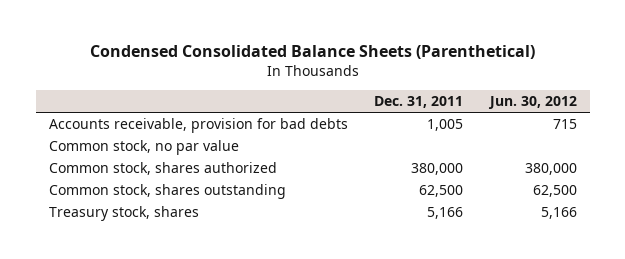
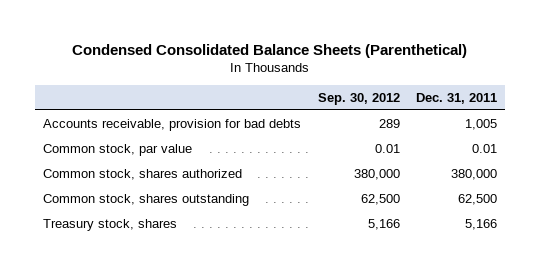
- | Dec. 31, 2011 | Jun. 30, 2012
+ | Sep. 30, 2012 | Dec. 31, 2011
- Common stock, no par value
+ Common stock, par value | 0.01 | 0.01

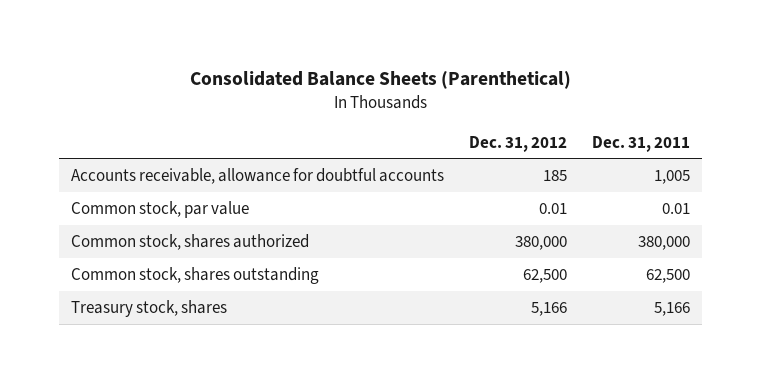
- Condensed Consolidated Balance Sheets (Parenthetical)
+ Consolidated Balance Sheets (Parenthetical)
- | Sep. 30, 2012 | Dec. 31, 2011
+ | Dec. 31, 2012 | Dec. 31, 2011
- Accounts receivable, provision for bad debts | 289 | 1,005
+ Accounts receivable, allowance for doubtful accounts | 185 | 1,005

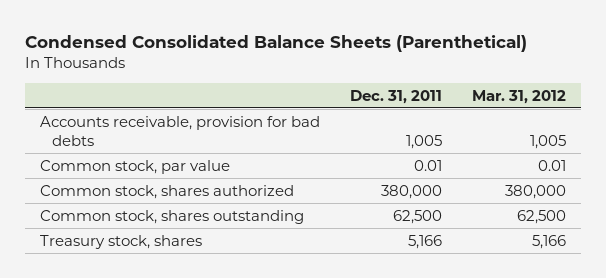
- Consolidated Balance Sheets (Parenthetical)
+ Condensed Consolidated Balance Sheets (Parenthetical)
- | Dec. 31, 2012 | Dec. 31, 2011
+ | Dec. 31, 2011 | Mar. 31, 2012
- Accounts receivable, allowance for doubtful accounts | 185 | 1,005
+ Accounts receivable, provision for bad debts | 1,005 | 1,005

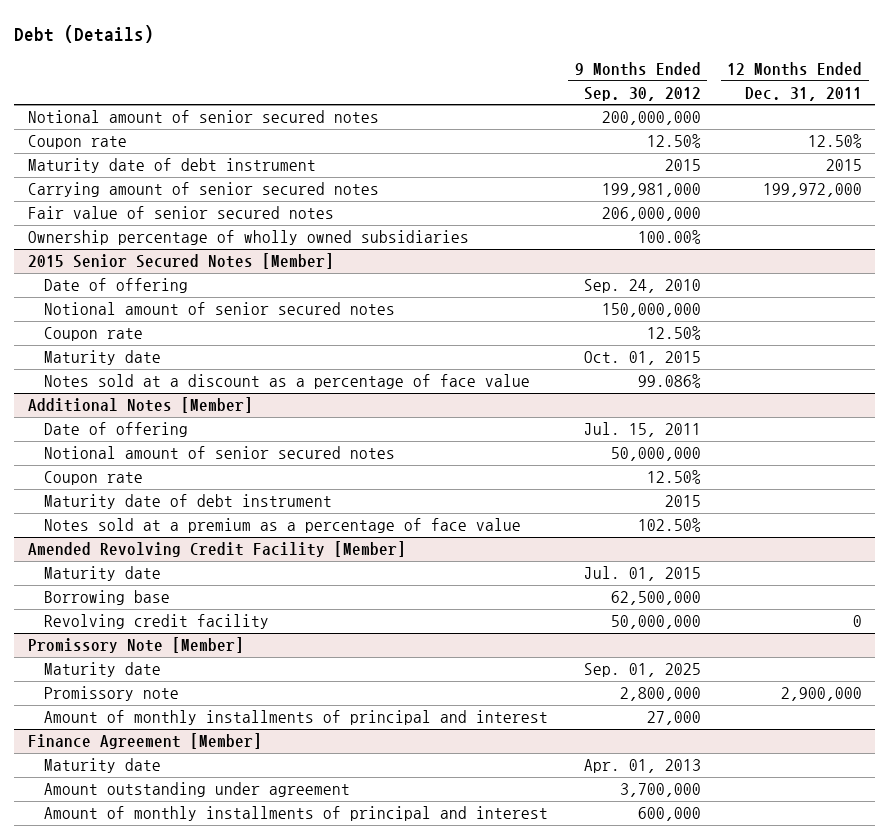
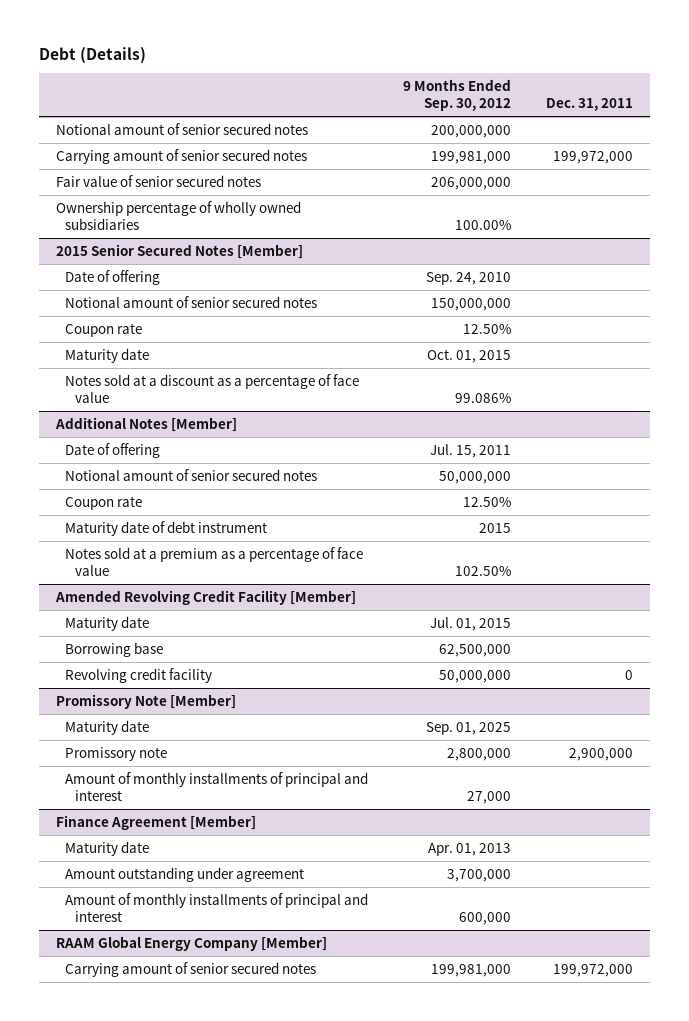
- | 9 Months Ended Sep. 30, 2012 | 12 Months Ended Dec. 31, 2011
+ | 9 Months Ended Sep. 30, 2012 | Dec. 31, 2011
- Coupon rate | 12.50% | 12.50%
- Maturity date of debt instrument | 2015 | 2015
+ RAAM Global Energy Company [Member]
+ Carrying amount of senior secured notes | 199,981,000 | 199,972,000

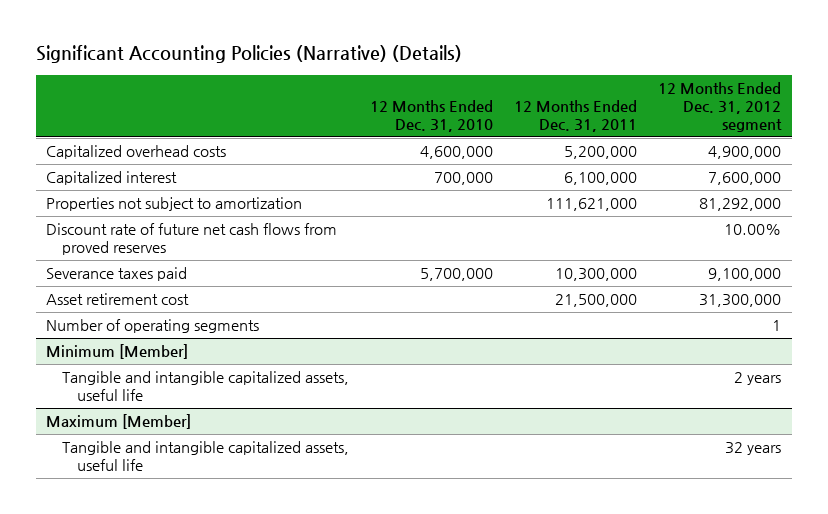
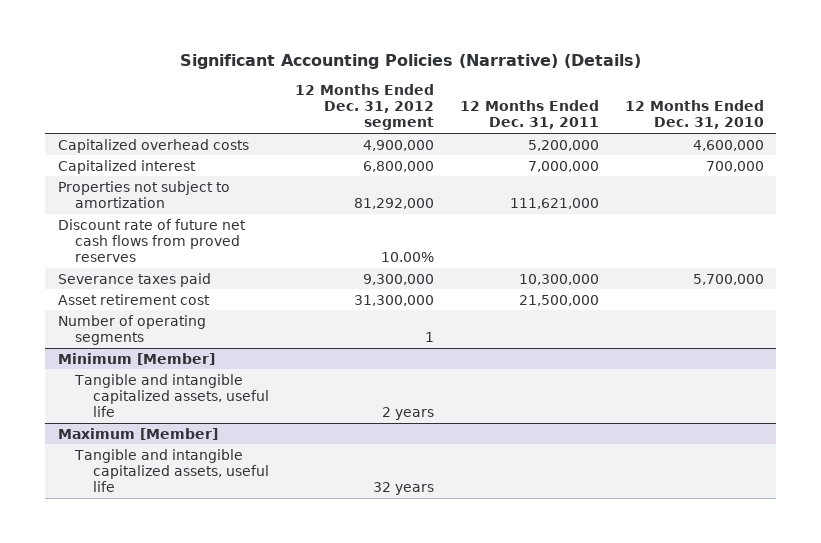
- | 12 Months Ended Dec. 31, 2010 | 12 Months Ended Dec. 31, 2011 | 12 Months Ended Dec. 31, 2012 segment
+ | 12 Months Ended Dec. 31, 2012 segment | 12 Months Ended Dec. 31, 2011 | 12 Months Ended Dec. 31, 2010
- Capitalized interest | 700,000 | 6,100,000 | 7,600,000
+ Capitalized interest | 6,800,000 | 7,000,000 | 700,000
- Severance taxes paid | 5,700,000 | 10,300,000 | 9,100,000
+ Severance taxes paid | 9,300,000 | 10,300,000 | 5,700,000

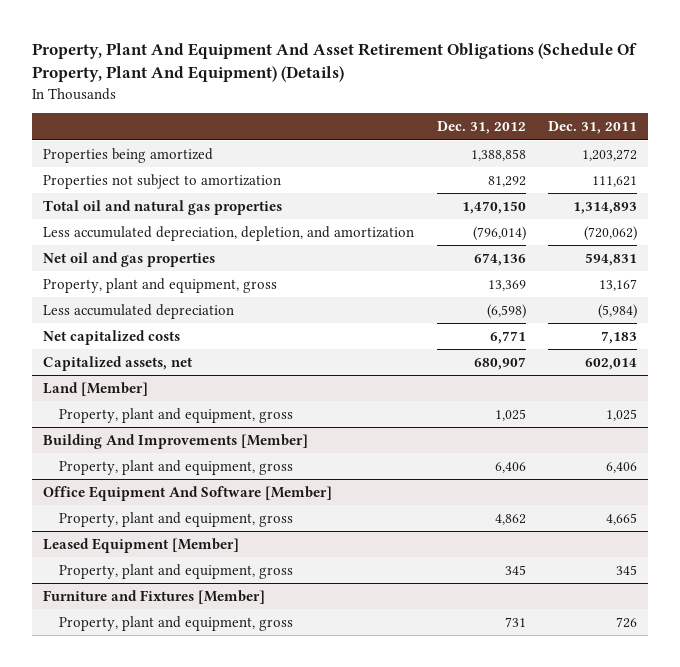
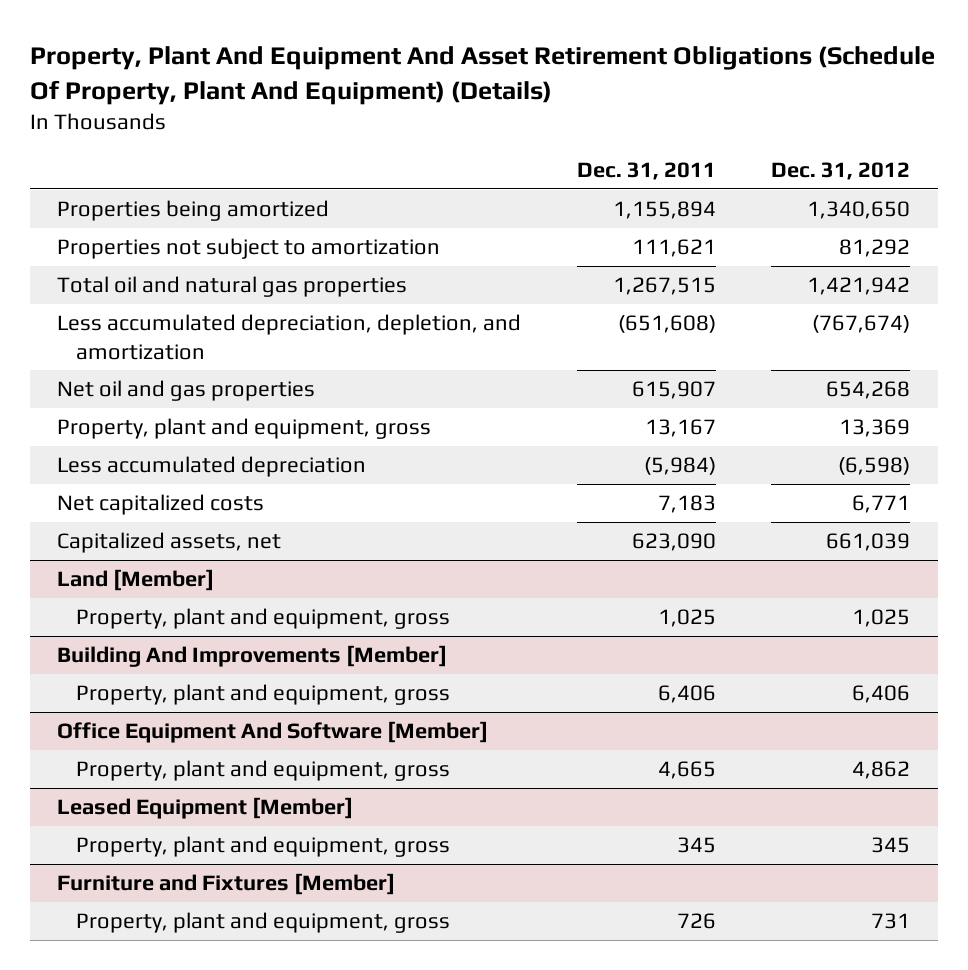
- | Dec. 31, 2012 | Dec. 31, 2011
+ | Dec. 31, 2011 | Dec. 31, 2012
- Properties being amortized | 1,388,858 | 1,203,272
+ Properties being amortized | 1,155,894 | 1,340,650
- Total oil and natural gas properties | 1,470,150 | 1,314,893
- Less accumulated depreciation, depletion, and amortization | (796,014) | (720,062)
- Net oil and gas properties | 674,136 | 594,831
+ Total oil and natural gas properties | 1,267,515 | 1,421,942
+ Less accumulated depreciation, depletion, and amortization | (651,608) | (767,674)
+ Net oil and gas properties | 615,907 | 654,268
- Capitalized assets, net | 680,907 | 602,014
+ Capitalized assets, net | 623,090 | 661,039

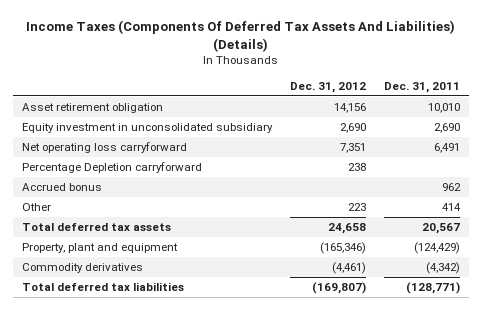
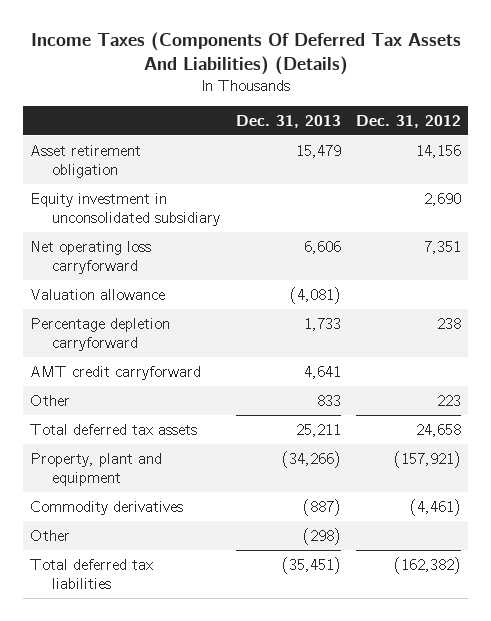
- | Dec. 31, 2012 | Dec. 31, 2011
+ | Dec. 31, 2013 | Dec. 31, 2012
- Percentage Depletion carryforward | 238 |
- Accrued bonus | | 962
+ Valuation allowance | (4,081) |
+ Percentage depletion carryforward | 1,733 | 238
+ AMT credit carryforward | 4,641 |
- Property, plant and equipment | (165,346) | (124,429)
+ Property, plant and equipment | (34,266) | (157,921)
- Total deferred tax liabilities | (169,807) | (128,771)
+ Other | (298) |
+ Total deferred tax liabilities | (35,451) | (162,382)

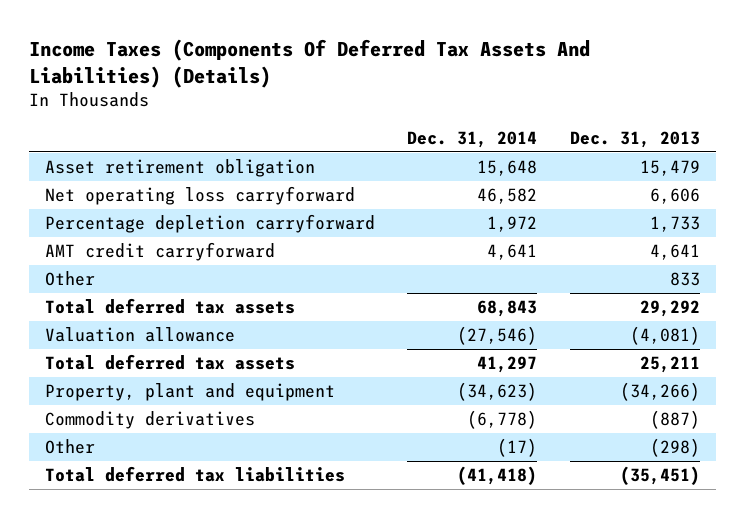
- | Dec. 31, 2013 | Dec. 31, 2012
+ | Dec. 31, 2014 | Dec. 31, 2013
- Equity investment in unconsolidated subsidiary | | 2,690
+ Total deferred tax assets | 68,843 | 29,292
moved down: Valuation allowance | (27,546) | (4,081)

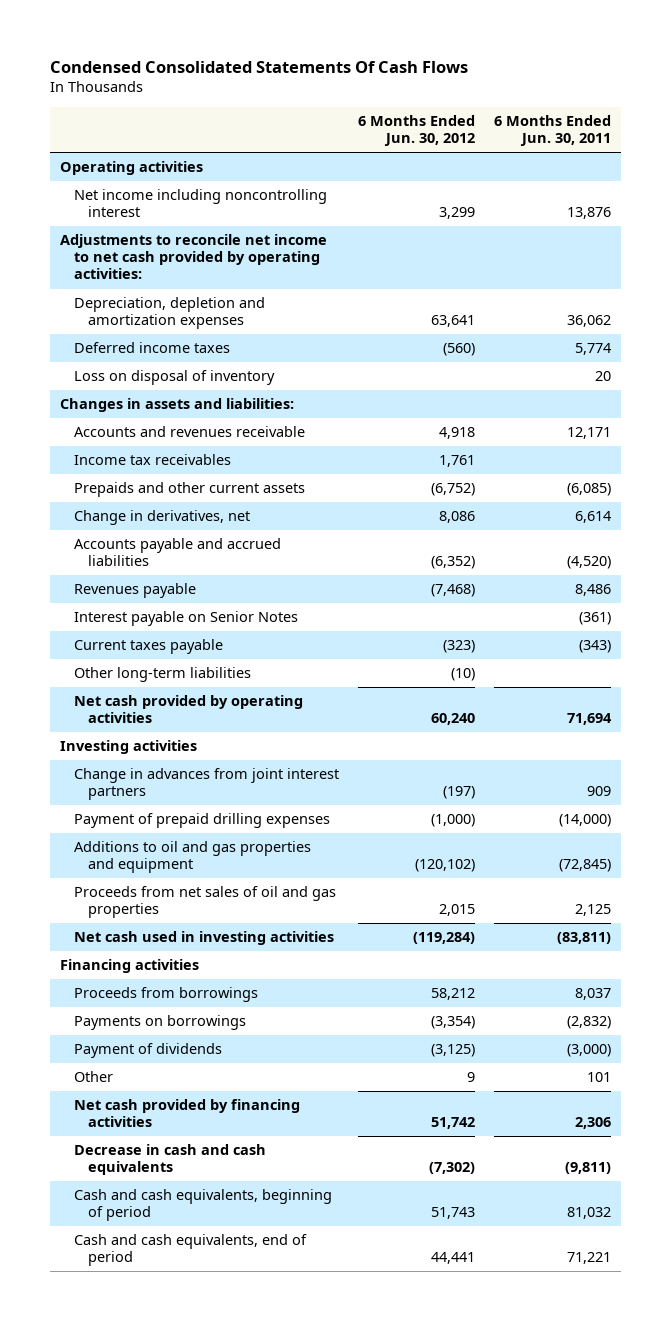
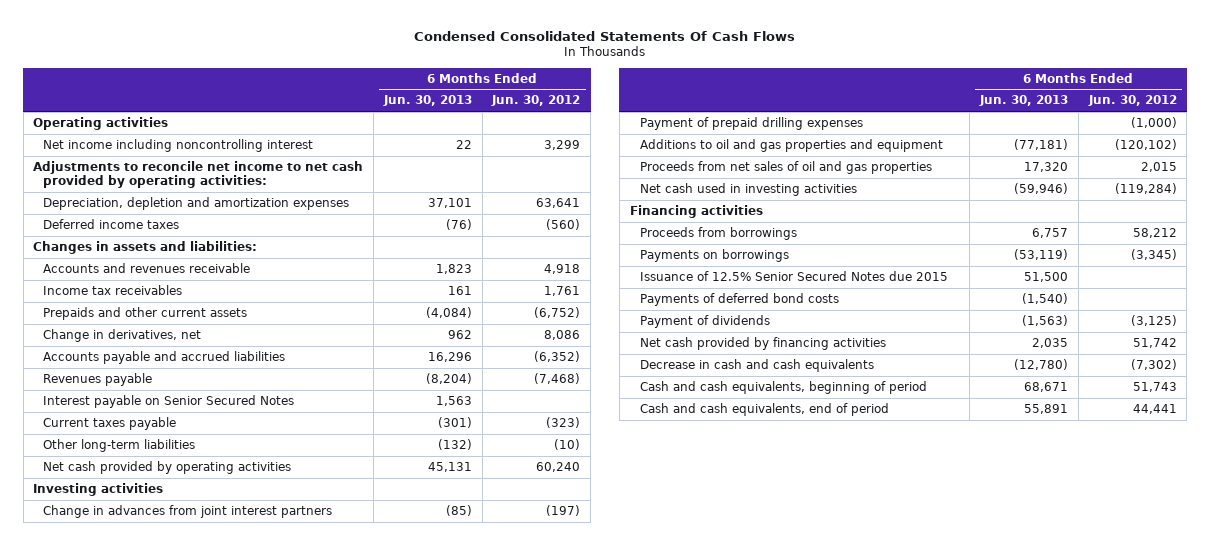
- | 6 Months Ended Jun. 30, 2012 | 6 Months Ended Jun. 30, 2011
+ | 6 Months Ended Jun. 30, 2013 | 6 Months Ended Jun. 30, 2012
- Loss on disposal of inventory | | 20
- Interest payable on Senior Notes | | (361)
+ Interest payable on Senior Secured Notes | 1,563 |
- Payments on borrowings | (3,354) | (2,832)
+ Payments on borrowings | (53,119) | (3,345)
+ Issuance of 12.5% Senior Secured Notes due 2015 | 51,500 |
+ Payments of deferred bond costs | (1,540) |
- Other | 9 | 101

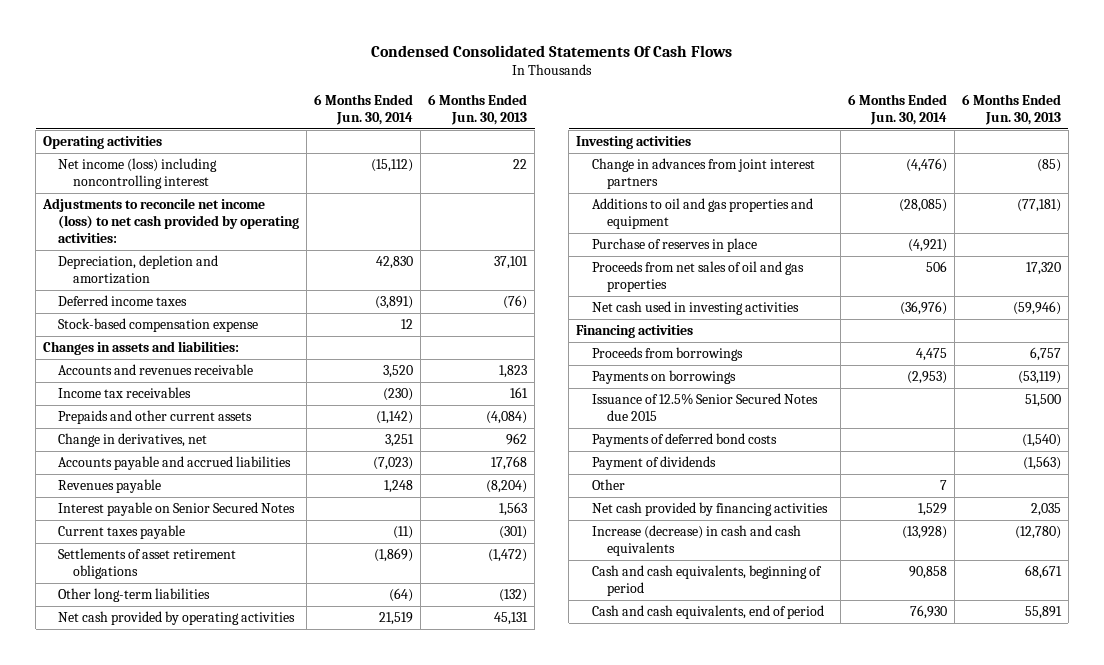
- | 6 Months Ended Jun. 30, 2013 | 6 Months Ended Jun. 30, 2012
+ | 6 Months Ended Jun. 30, 2014 | 6 Months Ended Jun. 30, 2013
- Net income including noncontrolling interest | 22 | 3,299
- Adjustments to reconcile net income to net cash provided by operating activities:
- Depreciation, depletion and amortization expenses | 37,101 | 63,641
+ Net income (loss) including noncontrolling interest | (15,112) | 22
+ Adjustments to reconcile net income (loss) to net cash provided by operating activities:
+ Depreciation, depletion and amortization | 42,830 | 37,101
+ Stock-based compensation expense | 12 |
- Accounts payable and accrued liabilities | 16,296 | (6,352)
+ Accounts payable and accrued liabilities | (7,023) | 17,768
+ Settlements of asset retirement obligations | (1,869) | (1,472)
- Payment of prepaid drilling expenses | | (1,000)
+ Purchase of reserves in place | (4,921) |
+ Other | 7 |
- Decrease in cash and cash equivalents | (12,780) | (7,302)
+ Increase (decrease) in cash and cash equivalents | (13,928) | (12,780)

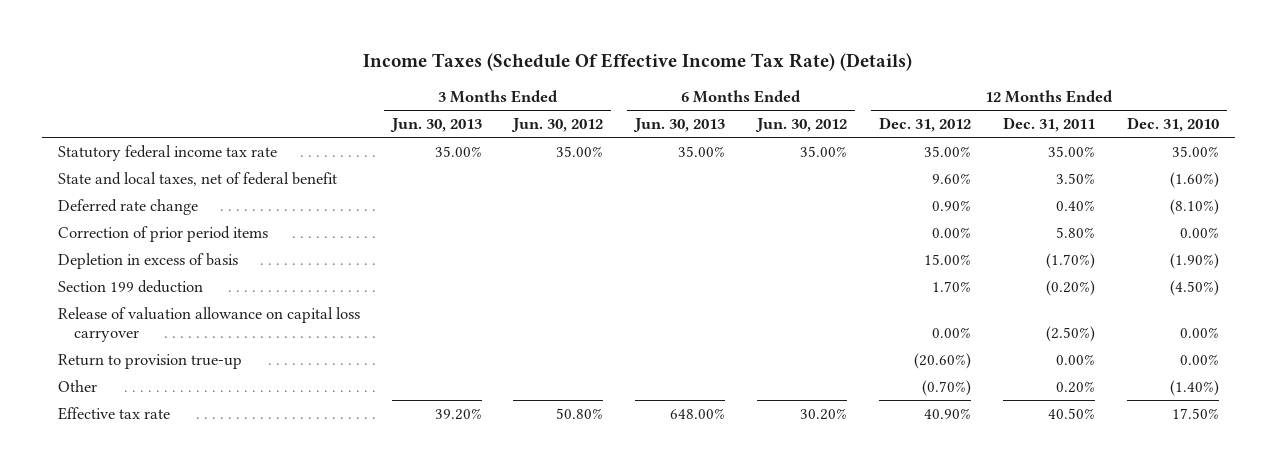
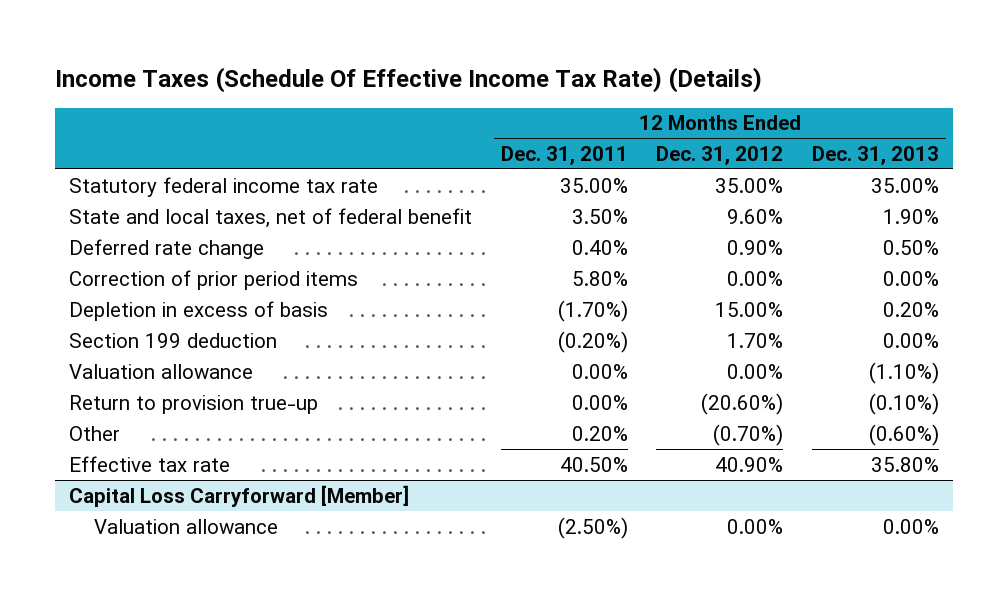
- | 3 Months Ended Jun. 30, 2013 | 3 Months Ended Jun. 30, 2012 | 6 Months Ended Jun. 30, 2013 | 6 Months Ended Jun. 30, 2012 | 12 Months Ended Dec. 31, 2012 | 12 Months Ended Dec. 31, 2011 | 12 Months Ended Dec. 31, 2010
+ | 12 Months Ended Dec. 31, 2011 | 12 Months Ended Dec. 31, 2012 | 12 Months Ended Dec. 31, 2013
- Release of valuation allowance on capital loss carryover | | | | | 0.00% | (2.50%) | 0.00%
+ Valuation allowance | 0.00% | 0.00% | (1.10%)
+ Capital Loss Carryforward [Member]
+ Valuation allowance | (2.50%) | 0.00% | 0.00%

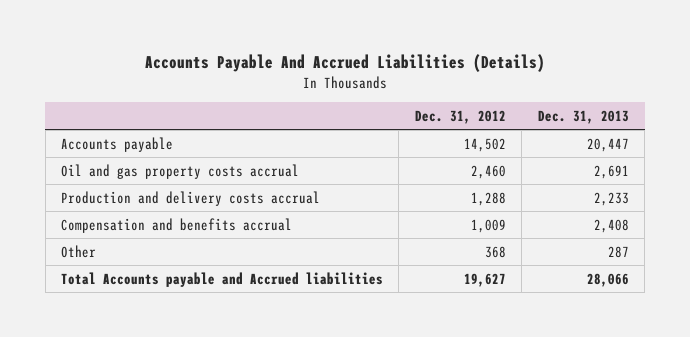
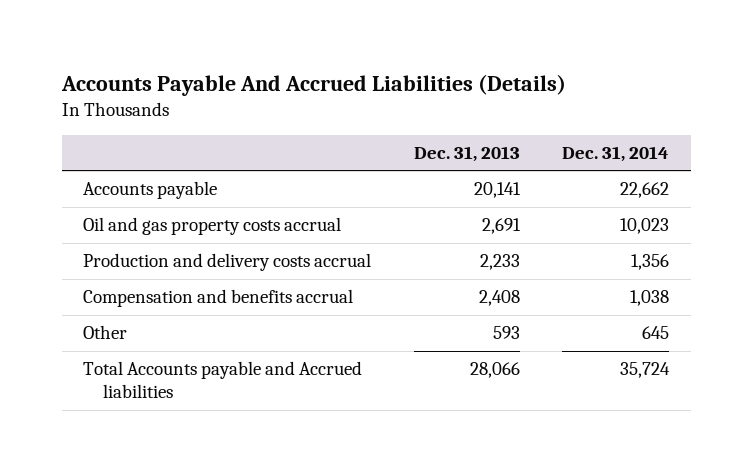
- | Dec. 31, 2012 | Dec. 31, 2013
+ | Dec. 31, 2013 | Dec. 31, 2014
- Accounts payable | 14,502 | 20,447
+ Accounts payable | 20,141 | 22,662
- Other | 368 | 287
+ Other | 593 | 645

